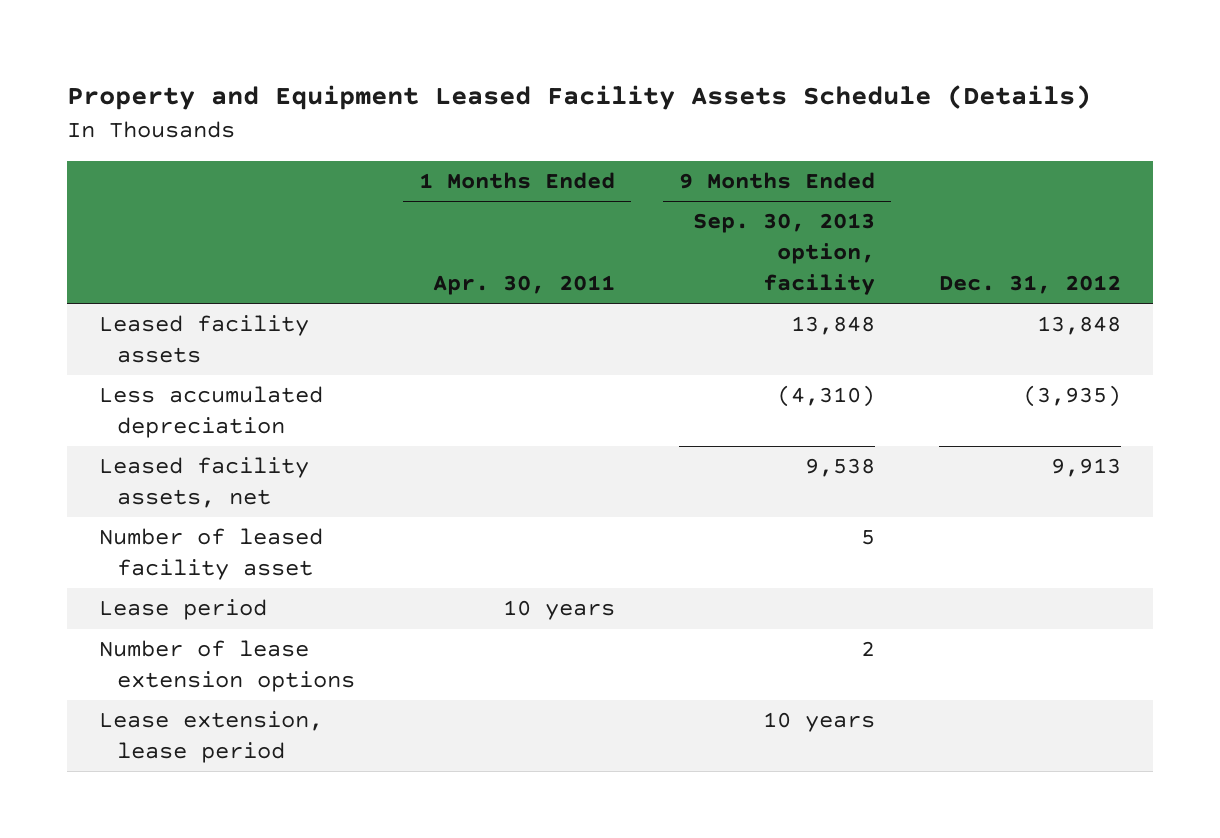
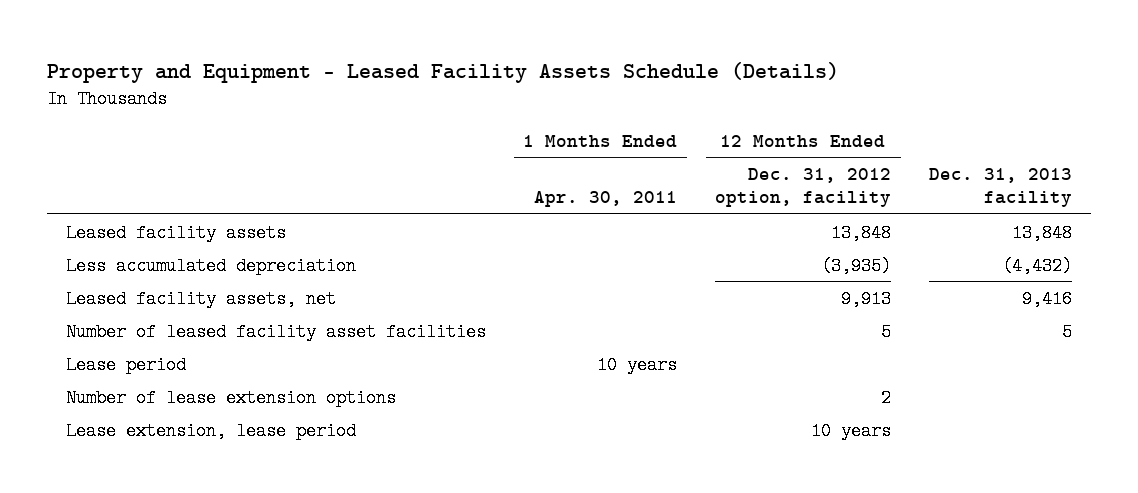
- Property and Equipment Leased Facility Assets Schedule (Details)
+ Property and Equipment - Leased Facility Assets Schedule (Details)
- | 1 Months Ended Apr. 30, 2011 | 9 Months Ended Sep. 30, 2013 option, facility | Dec. 31, 2012
+ | 1 Months Ended Apr. 30, 2011 | 12 Months Ended Dec. 31, 2012 option, facility | Dec. 31, 2013 facility
- Number of leased facility asset | | 5 |
+ Number of leased facility asset facilities | | 5 | 5

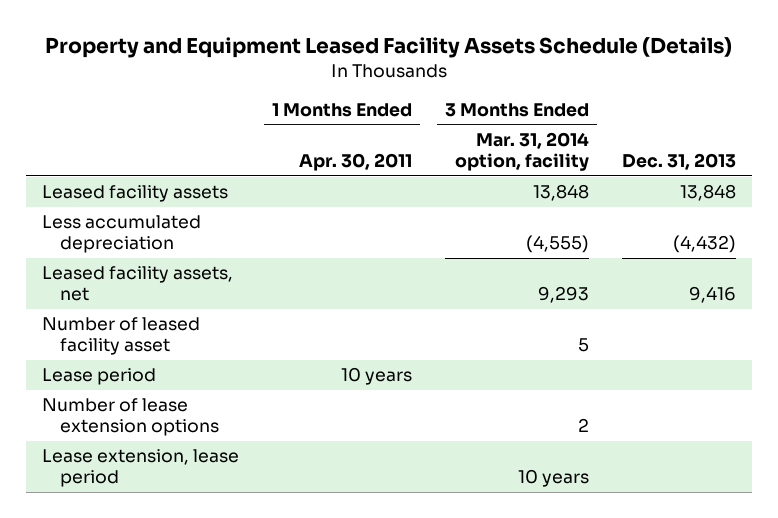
- Property and Equipment - Leased Facility Assets Schedule (Details)
+ Property and Equipment Leased Facility Assets Schedule (Details)
- | 1 Months Ended Apr. 30, 2011 | 12 Months Ended Dec. 31, 2012 option, facility | Dec. 31, 2013 facility
+ | 1 Months Ended Apr. 30, 2011 | 3 Months Ended Mar. 31, 2014 option, facility | Dec. 31, 2013
- Number of leased facility asset facilities | | 5 | 5
+ Number of leased facility asset | | 5 |

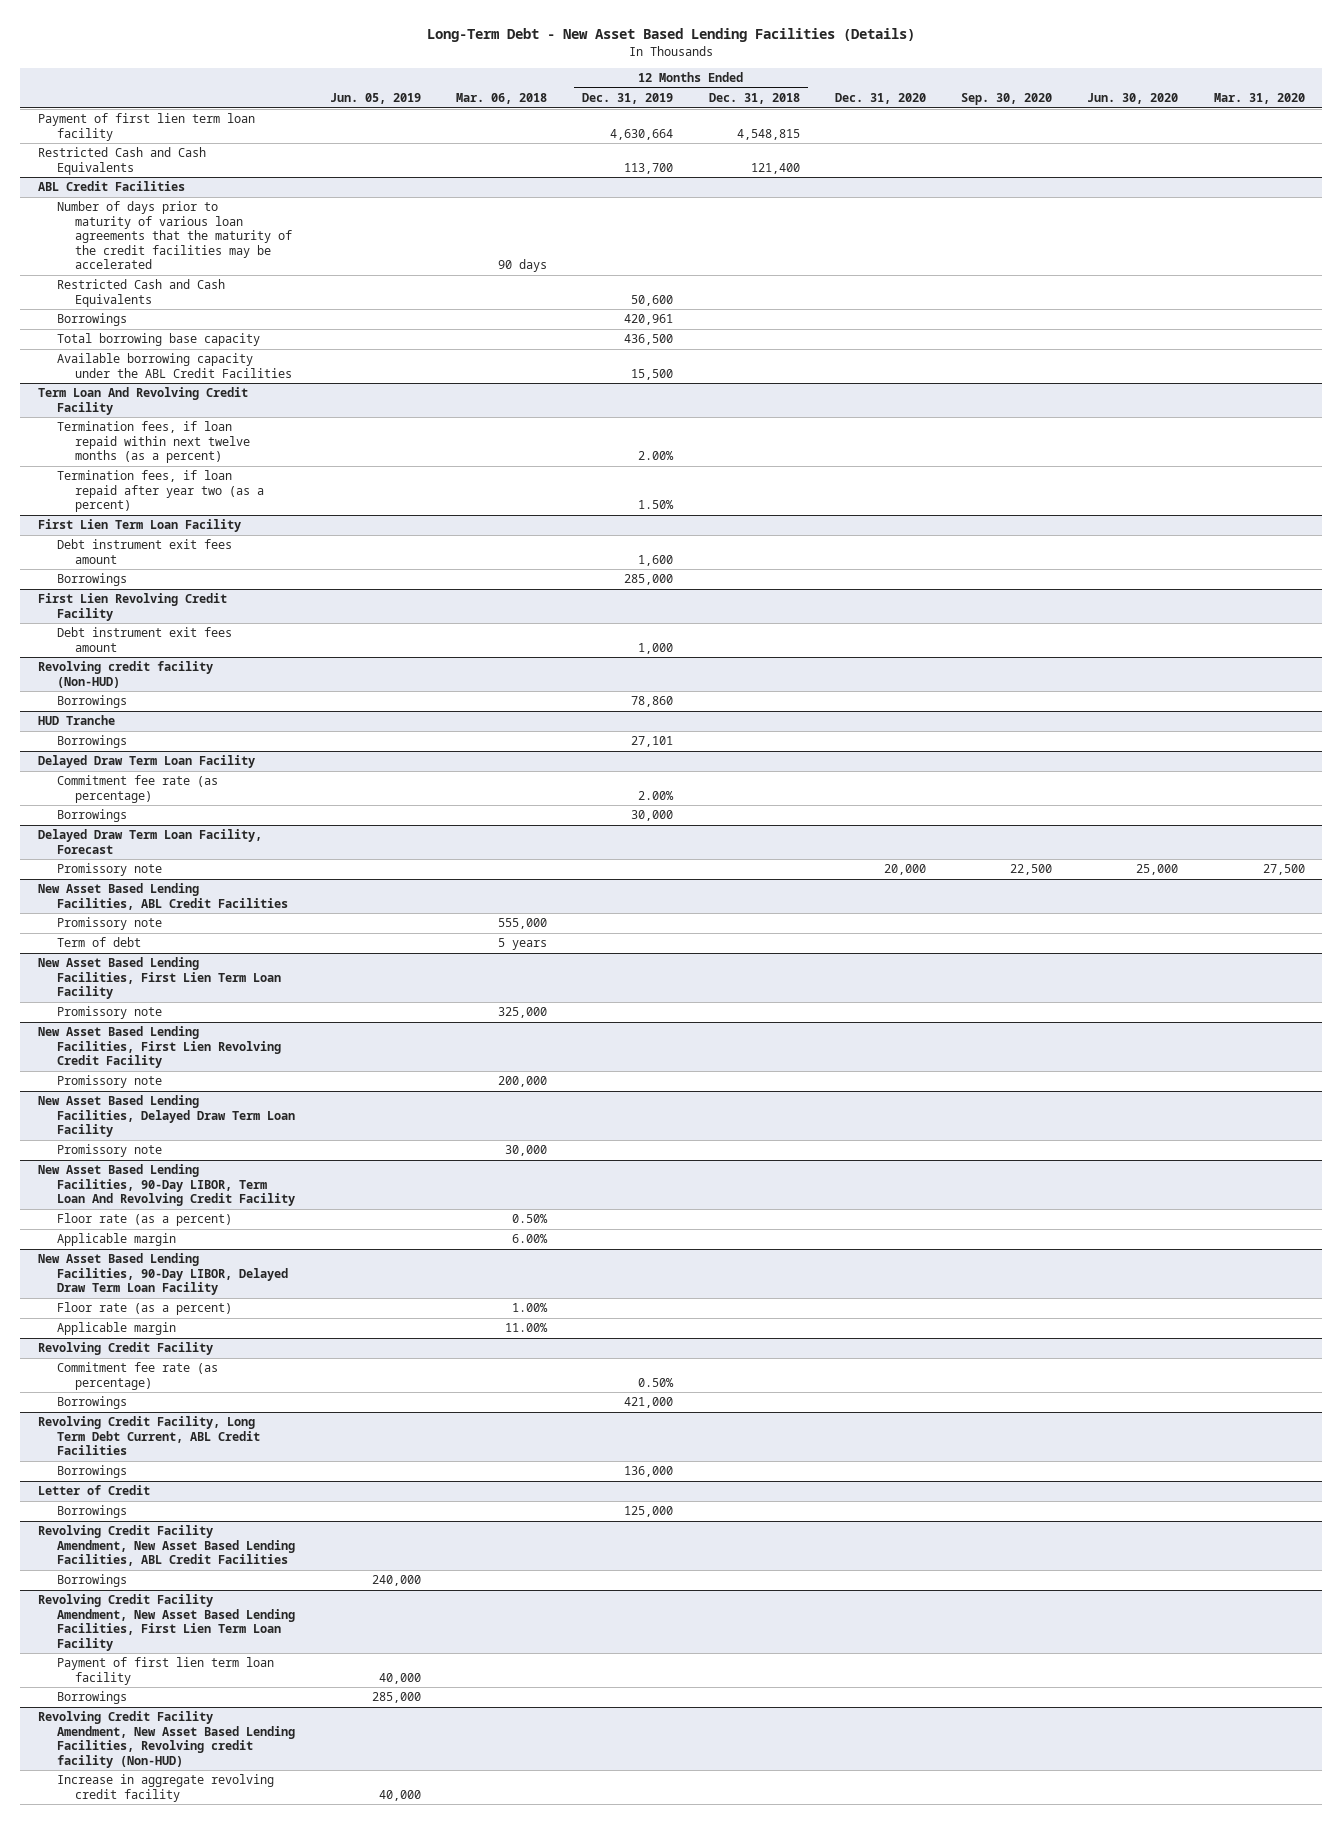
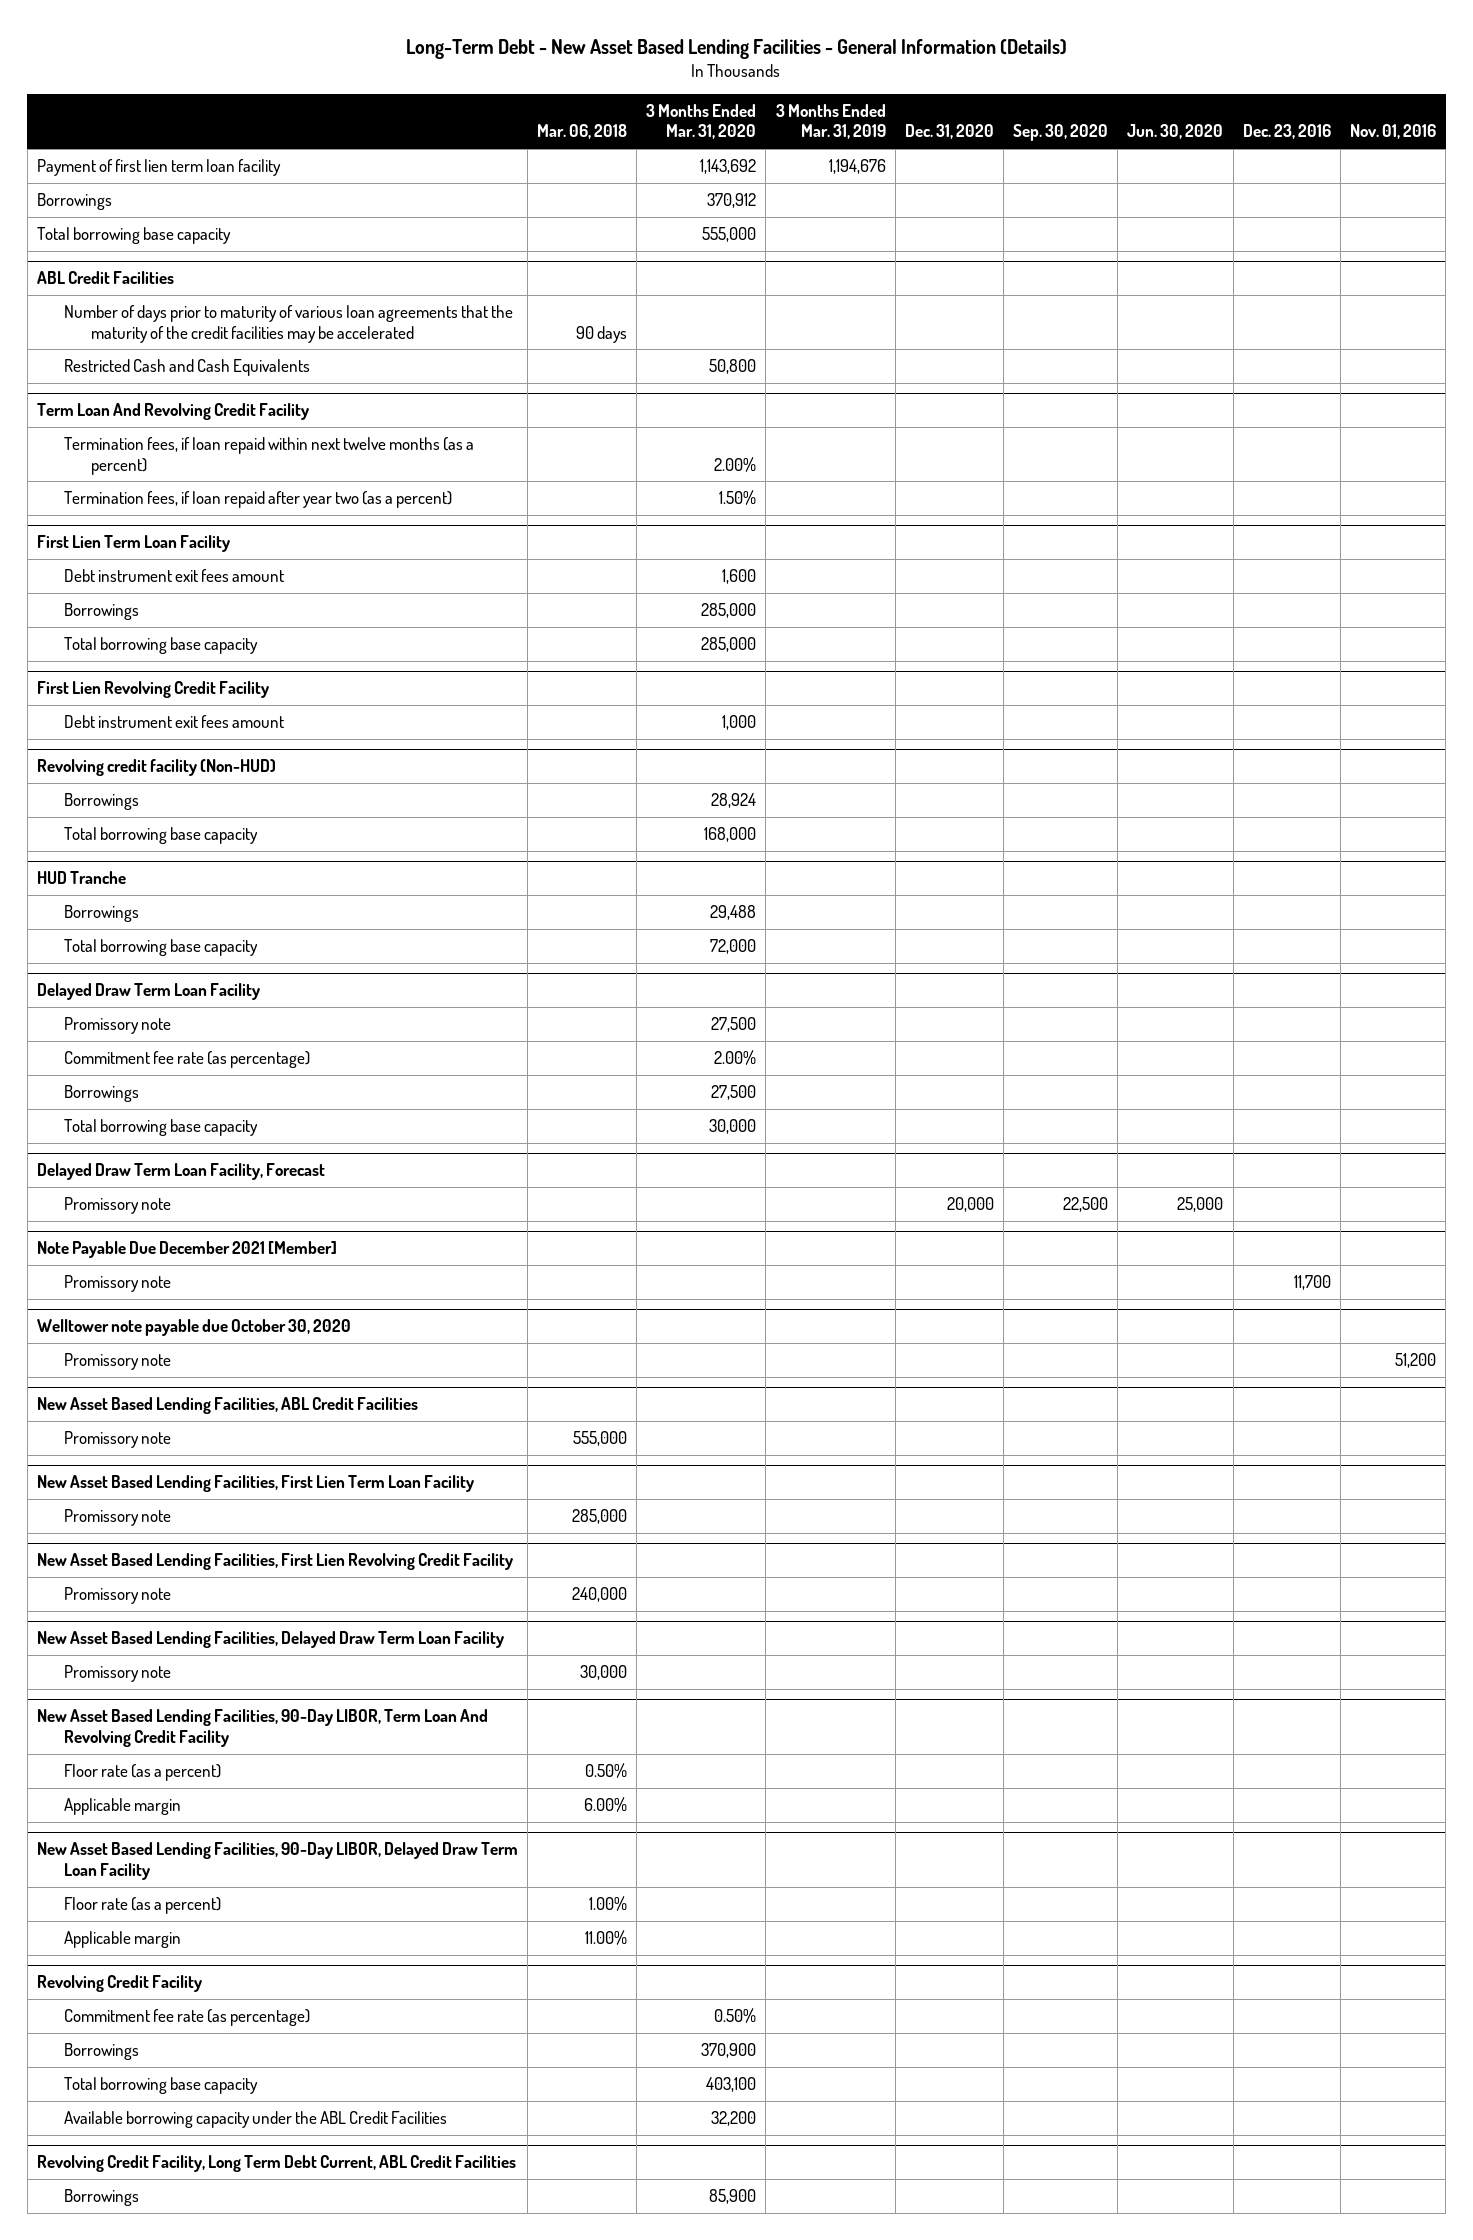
- Long-Term Debt - New Asset Based Lending Facilities (Details)
+ Long-Term Debt - New Asset Based Lending Facilities - General Information (Details)
- | Jun. 05, 2019 | Mar. 06, 2018 | 12 Months Ended Dec. 31, 2019 | 12 Months Ended Dec. 31, 2018 | Dec. 31, 2020 | Sep. 30, 2020 | Jun. 30, 2020 | Mar. 31, 2020
+ | Mar. 06, 2018 | 3 Months Ended Mar. 31, 2020 | 3 Months Ended Mar. 31, 2019 | Dec. 31, 2020 | Sep. 30, 2020 | Jun. 30, 2020 | Dec. 23, 2016 | Nov. 01, 2016
- Restricted Cash and Cash Equivalents | | | 113,700 | 121,400 | | | |
+ Borrowings | | 370,912 | | | | | |
+ Total borrowing base capacity | | 555,000 | | | | | |
@ ABL Credit Facilities
- Borrowings | | | 420,961 | | | | |
- Total borrowing base capacity | | | 436,500 | | | | |
- Available borrowing capacity under the ABL Credit Facilities | | | 15,500 | | | | |
@ First Lien Term Loan Facility
+ Total borrowing base capacity | | 285,000 | | | | | |
@ Revolving credit facility (Non-HUD)
+ Total borrowing base capacity | | 168,000 | | | | | |
@ HUD Tranche
+ Total borrowing base capacity | | 72,000 | | | | | |
@ Delayed Draw Term Loan Facility
+ Promissory note | | 27,500 | | | | | |
+ Total borrowing base capacity | | 30,000 | | | | | |
+ Note Payable Due December 2021 [Member]
+ Promissory note | | | | | | | 11,700 |
+ Welltower note payable due October 30, 2020
+ Promissory note | | | | | | | | 51,200
@ New Asset Based Lending Facilities, ABL Credit Facilities
- Term of debt | | 5 years | | | | | |
@ New Asset Based Lending Facilities, First Lien Term Loan Facility
- Promissory note | | 325,000 | | | | | |
+ Promissory note | 285,000 | | | | | | |
@ New Asset Based Lending Facilities, First Lien Revolving Credit Facility
- Promissory note | | 200,000 | | | | | |
+ Promissory note | 240,000 | | | | | | |
@ Revolving Credit Facility
+ Total borrowing base capacity | | 403,100 | | | | | |
+ Available borrowing capacity under the ABL Credit Facilities | | 32,200 | | | | | |
- Letter of Credit
- Borrowings | | | 125,000 | | | | |
- Revolving Credit Facility Amendment, New Asset Based Lending Facilities, ABL Credit Facilities
- Borrowings | 240,000 | | | | | | |
- Revolving Credit Facility Amendment, New Asset Based Lending Facilities, First Lien Term Loan Facility
- Payment of first lien term loan facility | 40,000 | | | | | | |
- Borrowings | 285,000 | | | | | | |
- Revolving Credit Facility Amendment, New Asset Based Lending Facilities, Revolving credit facility (Non-HUD)
- Increase in aggregate revolving credit facility | 40,000 | | | | | | |

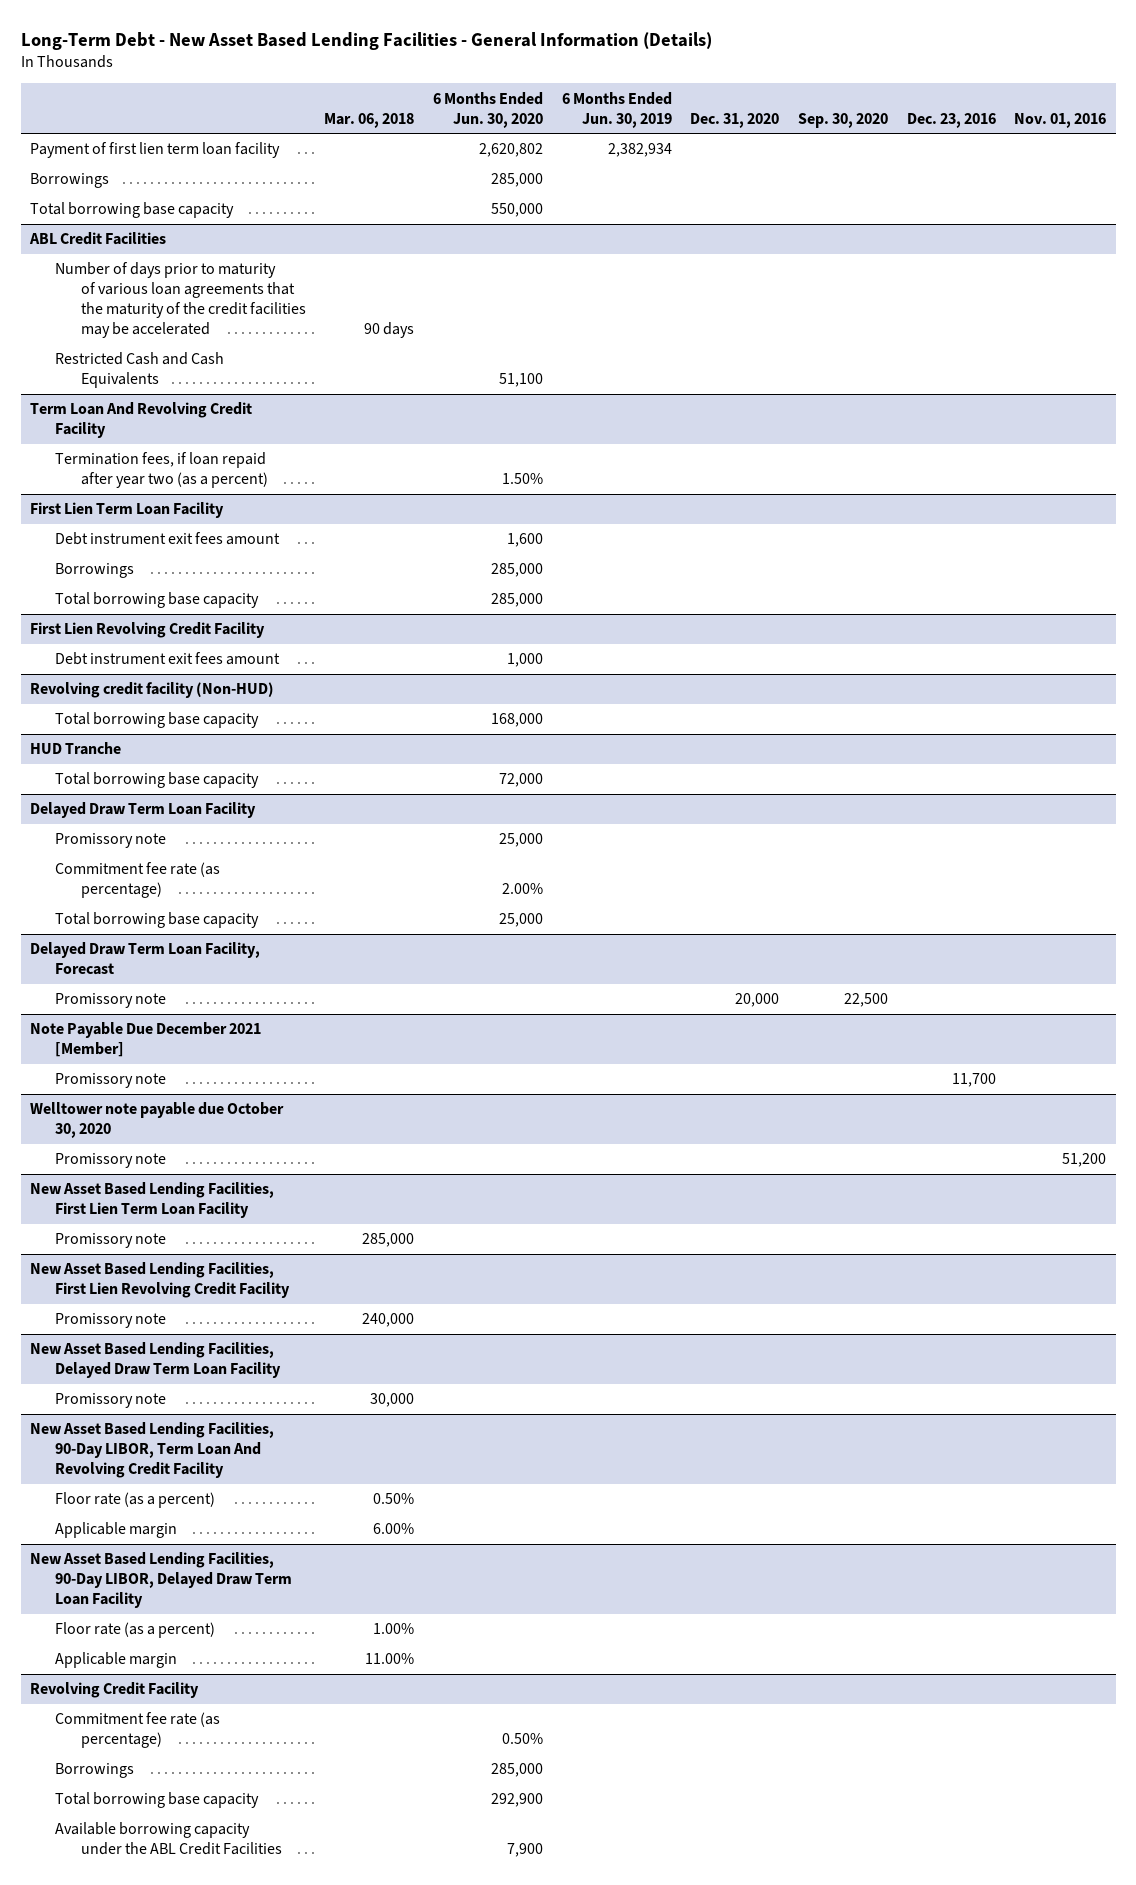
- | Mar. 06, 2018 | 3 Months Ended Mar. 31, 2020 | 3 Months Ended Mar. 31, 2019 | Dec. 31, 2020 | Sep. 30, 2020 | Jun. 30, 2020 | Dec. 23, 2016 | Nov. 01, 2016
+ | Mar. 06, 2018 | 6 Months Ended Jun. 30, 2020 | 6 Months Ended Jun. 30, 2019 | Dec. 31, 2020 | Sep. 30, 2020 | Dec. 23, 2016 | Nov. 01, 2016
@ Term Loan And Revolving Credit Facility
- Termination fees, if loan repaid within next twelve months (as a percent) | | 2.00% | | | | | |
@ Revolving credit facility (Non-HUD)
- Borrowings | | 28,924 | | | | | |
@ HUD Tranche
- Borrowings | | 29,488 | | | | | |
@ Delayed Draw Term Loan Facility
- Borrowings | | 27,500 | | | | | |
- New Asset Based Lending Facilities, ABL Credit Facilities
- Promissory note | 555,000 | | | | | | |
- Revolving Credit Facility, Long Term Debt Current, ABL Credit Facilities
- Borrowings | | 85,900 | | | | | |

